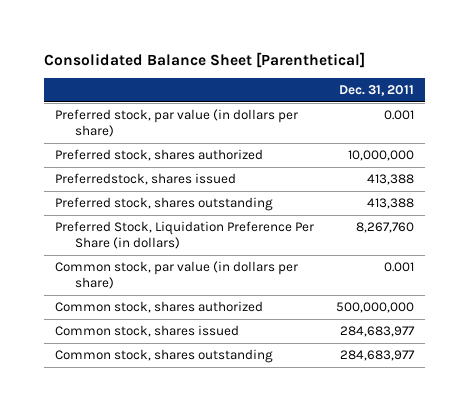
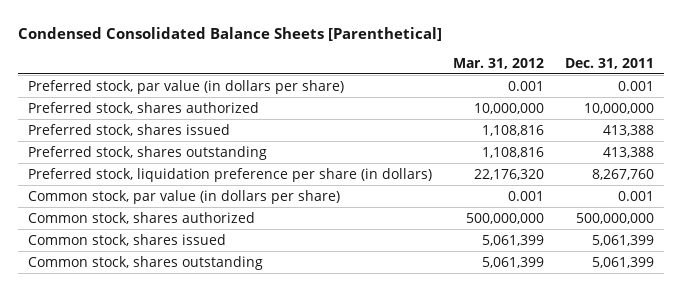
- Consolidated Balance Sheet [Parenthetical]
+ Condensed Consolidated Balance Sheets [Parenthetical]
- | Dec. 31, 2011
+ | Mar. 31, 2012 | Dec. 31, 2011
- Preferredstock, shares issued | 413,388
+ Preferred stock, shares issued | 1,108,816 | 413,388
- Preferred Stock, Liquidation Preference Per Share (in dollars) | 8,267,760
+ Preferred stock, liquidation preference per share (in dollars) | 22,176,320 | 8,267,760
- Common stock, shares issued | 284,683,977
- Common stock, shares outstanding | 284,683,977
+ Common stock, shares issued | 5,061,399 | 5,061,399
+ Common stock, shares outstanding | 5,061,399 | 5,061,399

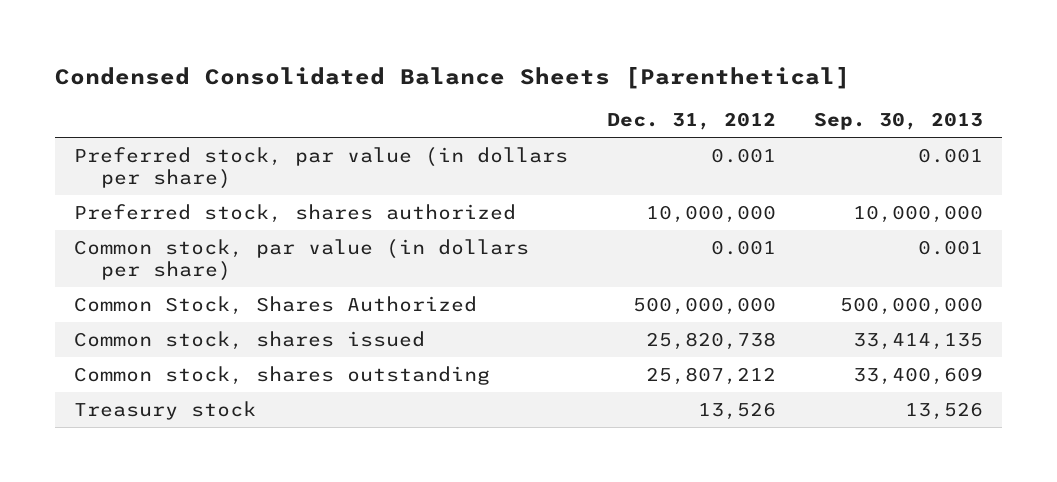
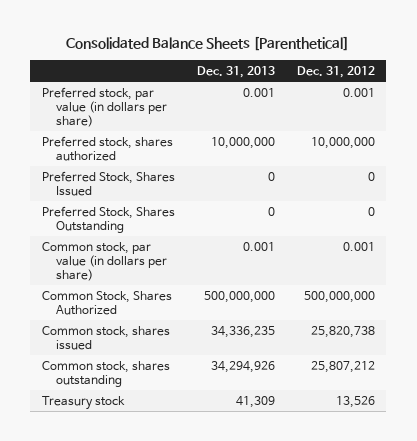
- Condensed Consolidated Balance Sheets [Parenthetical]
+ Consolidated Balance Sheets [Parenthetical]
- | Dec. 31, 2012 | Sep. 30, 2013
+ | Dec. 31, 2013 | Dec. 31, 2012
+ Preferred Stock, Shares Issued | 0 | 0
+ Preferred Stock, Shares Outstanding | 0 | 0

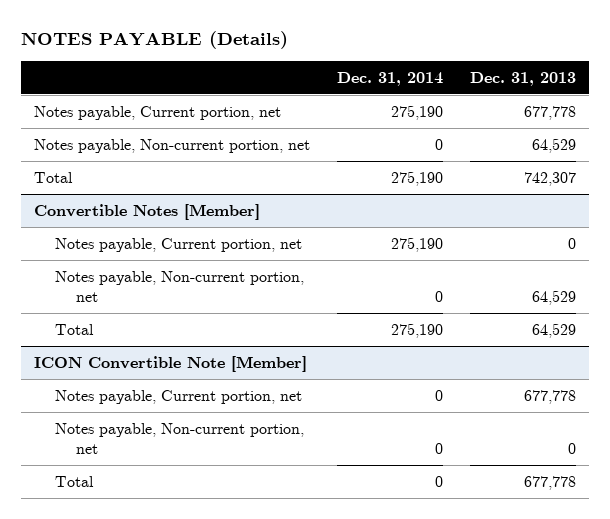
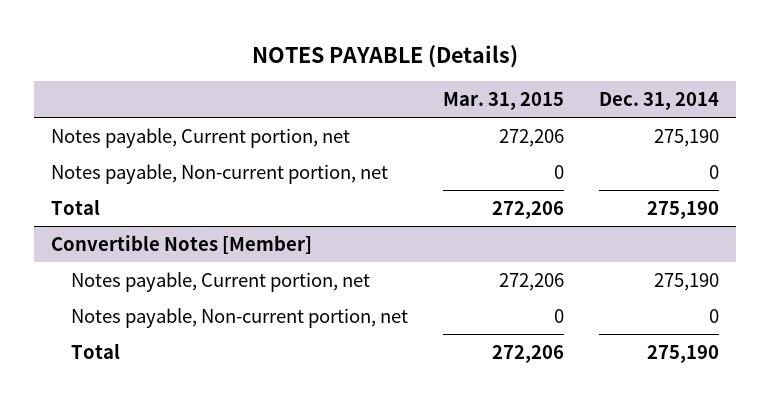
- | Dec. 31, 2014 | Dec. 31, 2013
+ | Mar. 31, 2015 | Dec. 31, 2014
- ICON Convertible Note [Member]
- Notes payable, Current portion, net | 0 | 677,778
- Notes payable, Non-current portion, net | 0 | 0
- Total | 0 | 677,778

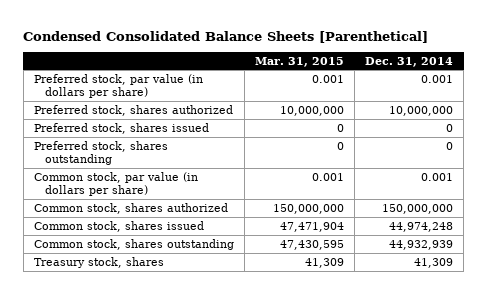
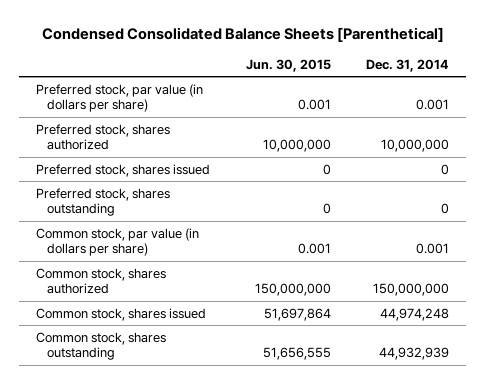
- | Mar. 31, 2015 | Dec. 31, 2014
+ | Jun. 30, 2015 | Dec. 31, 2014
- Treasury stock, shares | 41,309 | 41,309

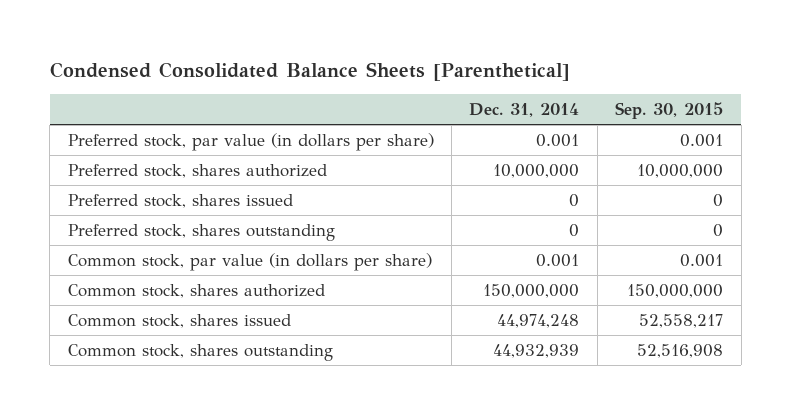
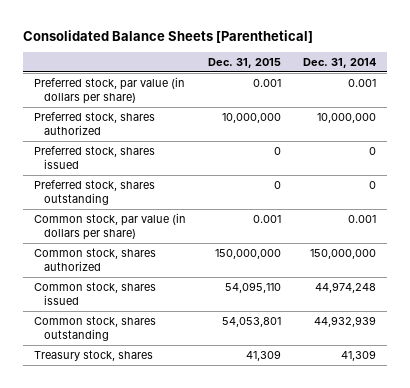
- Condensed Consolidated Balance Sheets [Parenthetical]
+ Consolidated Balance Sheets [Parenthetical]
- | Dec. 31, 2014 | Sep. 30, 2015
+ | Dec. 31, 2015 | Dec. 31, 2014
+ Treasury stock, shares | 41,309 | 41,309

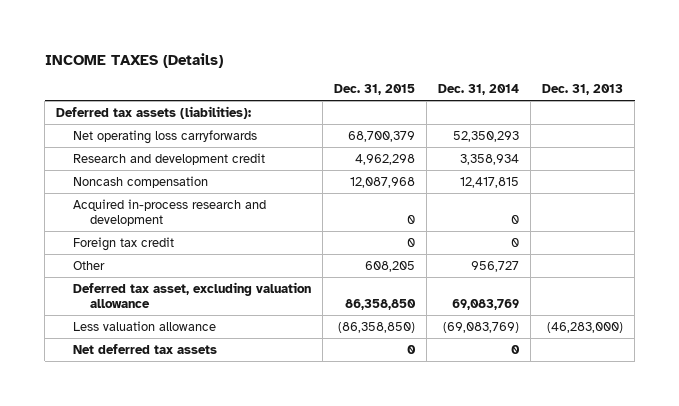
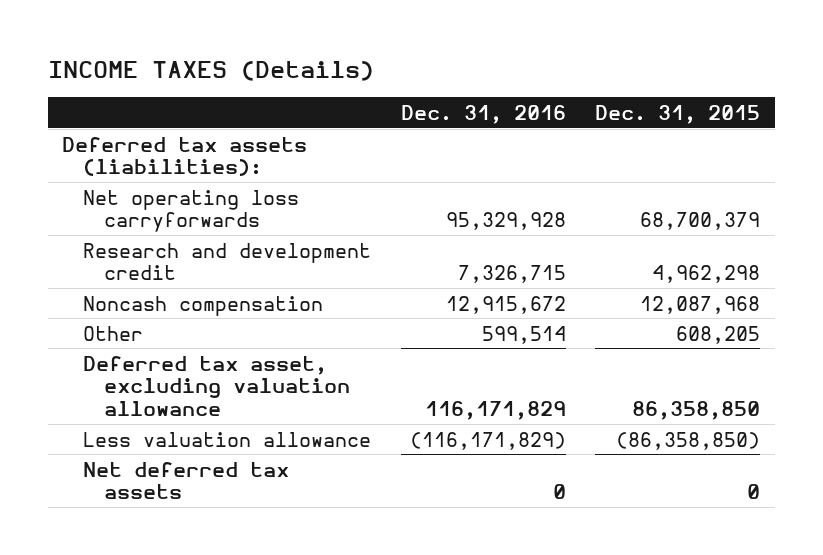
- | Dec. 31, 2015 | Dec. 31, 2014 | Dec. 31, 2013
+ | Dec. 31, 2016 | Dec. 31, 2015
- Acquired in-process research and development | 0 | 0 |
- Foreign tax credit | 0 | 0 |

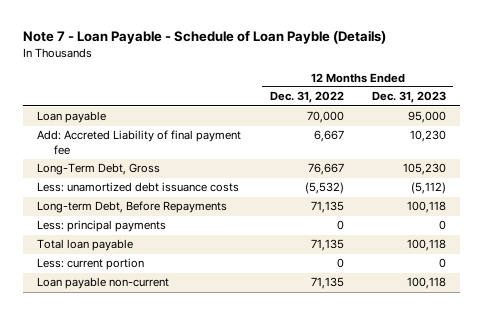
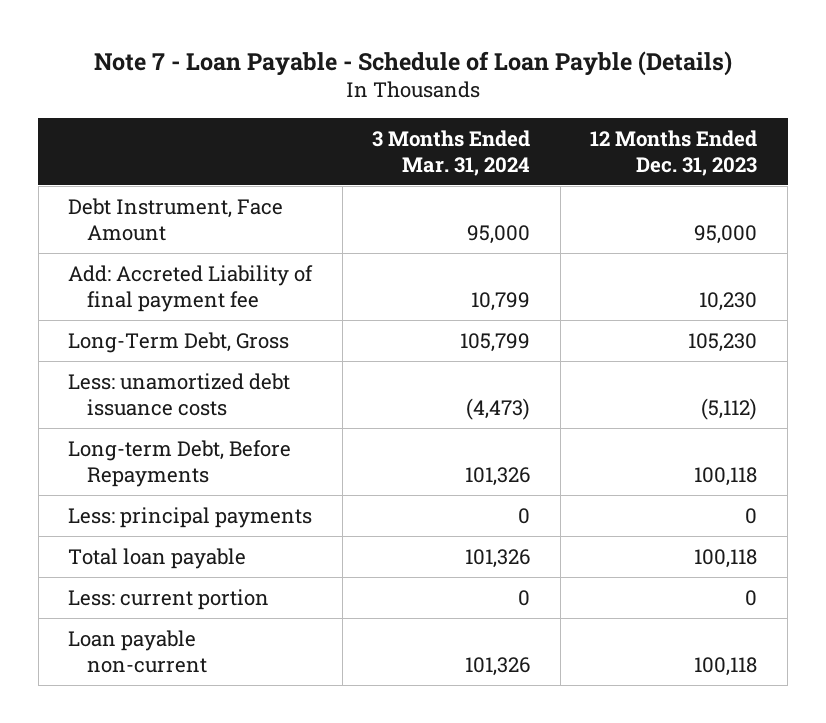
- | 12 Months Ended Dec. 31, 2022 | 12 Months Ended Dec. 31, 2023
+ | 3 Months Ended Mar. 31, 2024 | 12 Months Ended Dec. 31, 2023
- Loan payable | 70,000 | 95,000
+ Debt Instrument, Face Amount | 95,000 | 95,000

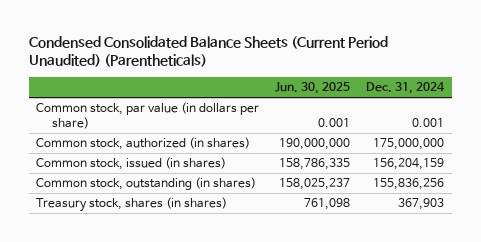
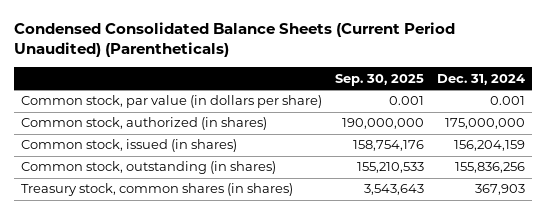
- | Jun. 30, 2025 | Dec. 31, 2024
+ | Sep. 30, 2025 | Dec. 31, 2024
- Treasury stock, shares (in shares) | 761,098 | 367,903
+ Treasury stock, common shares (in shares) | 3,543,643 | 367,903

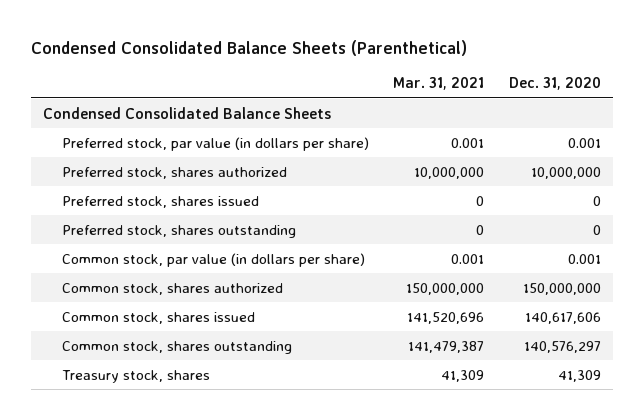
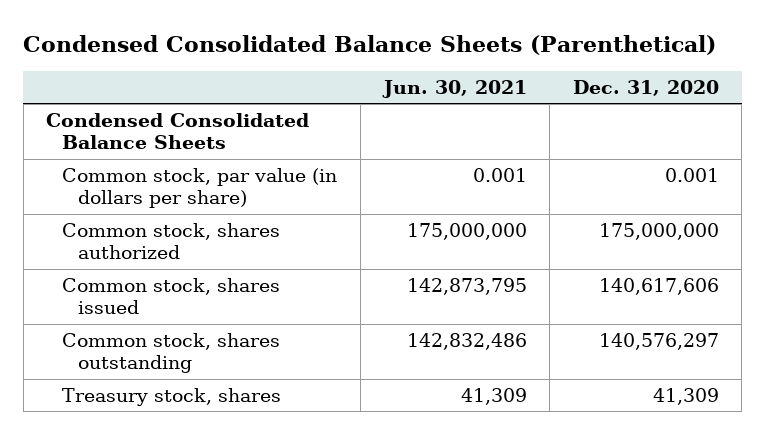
- | Mar. 31, 2021 | Dec. 31, 2020
+ | Jun. 30, 2021 | Dec. 31, 2020
- Preferred stock, par value (in dollars per share) | 0.001 | 0.001
- Preferred stock, shares authorized | 10,000,000 | 10,000,000
- Preferred stock, shares issued | 0 | 0
- Preferred stock, shares outstanding | 0 | 0
- Common stock, shares authorized | 150,000,000 | 150,000,000
+ Common stock, shares authorized | 175,000,000 | 175,000,000

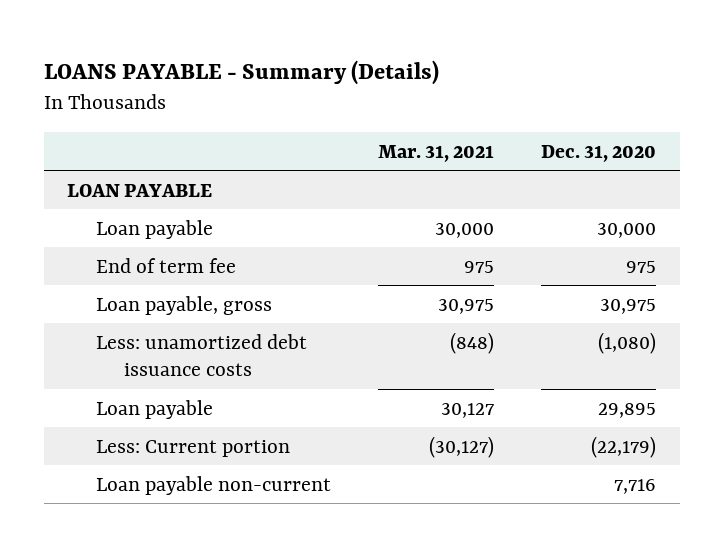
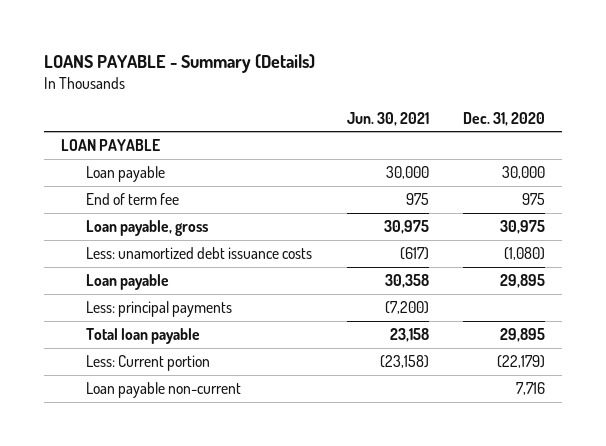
- | Mar. 31, 2021 | Dec. 31, 2020
+ | Jun. 30, 2021 | Dec. 31, 2020
+ Less: principal payments | (7,200) |
+ Total loan payable | 23,158 | 29,895

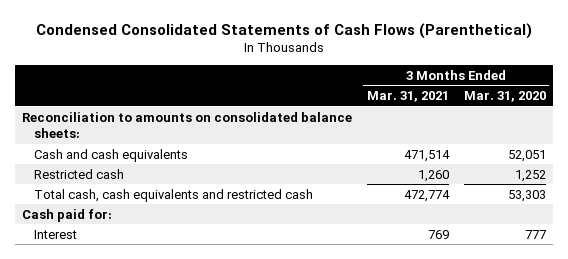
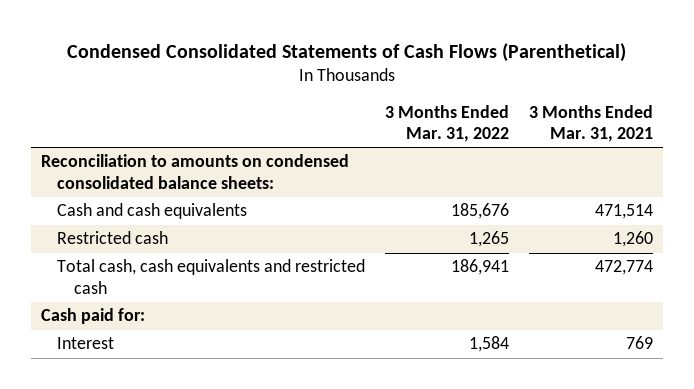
- | 3 Months Ended Mar. 31, 2021 | 3 Months Ended Mar. 31, 2020
+ | 3 Months Ended Mar. 31, 2022 | 3 Months Ended Mar. 31, 2021
- Reconciliation to amounts on consolidated balance sheets:
+ Reconciliation to amounts on condensed consolidated balance sheets:

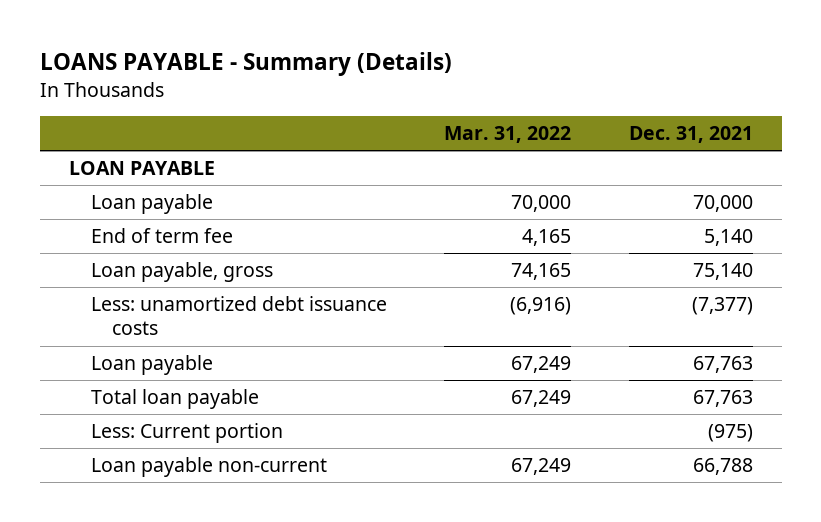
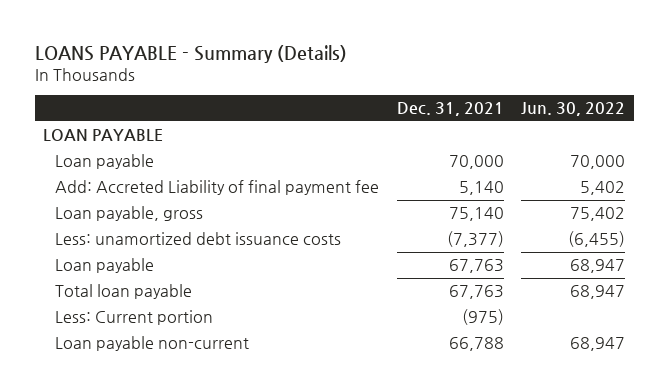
- | Mar. 31, 2022 | Dec. 31, 2021
+ | Dec. 31, 2021 | Jun. 30, 2022
- End of term fee | 4,165 | 5,140
+ Add: Accreted Liability of final payment fee | 5,140 | 5,402

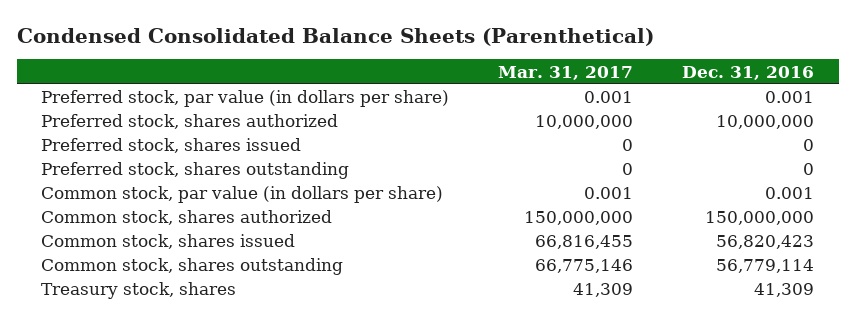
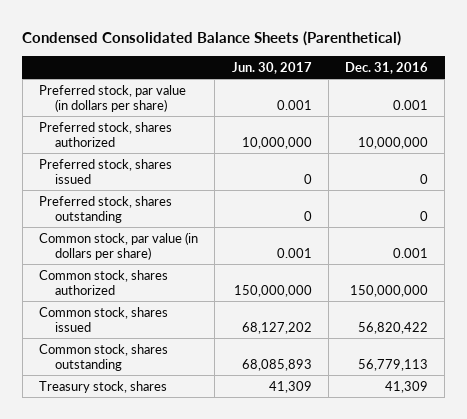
- | Mar. 31, 2017 | Dec. 31, 2016
+ | Jun. 30, 2017 | Dec. 31, 2016
- Common stock, shares issued | 66,816,455 | 56,820,423
- Common stock, shares outstanding | 66,775,146 | 56,779,114
+ Common stock, shares issued | 68,127,202 | 56,820,422
+ Common stock, shares outstanding | 68,085,893 | 56,779,113

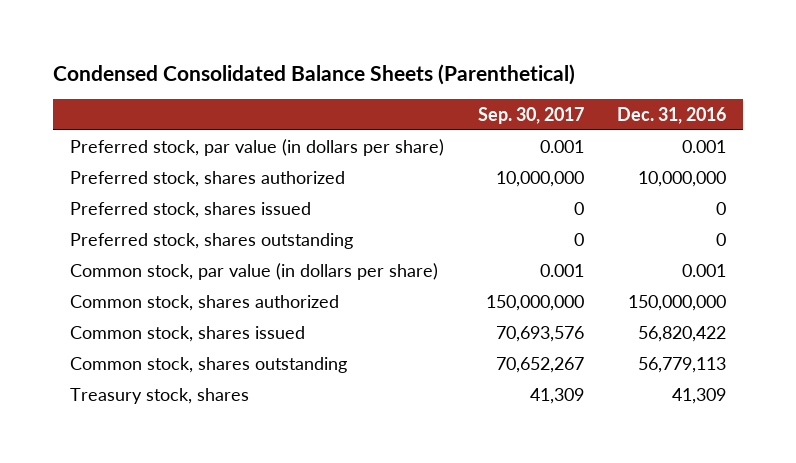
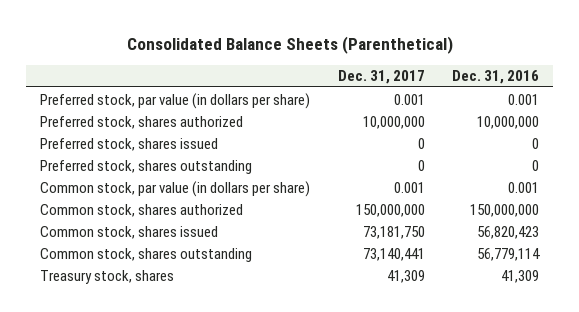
- Condensed Consolidated Balance Sheets (Parenthetical)
+ Consolidated Balance Sheets (Parenthetical)
- | Sep. 30, 2017 | Dec. 31, 2016
+ | Dec. 31, 2017 | Dec. 31, 2016
- Common stock, shares issued | 70,693,576 | 56,820,422
- Common stock, shares outstanding | 70,652,267 | 56,779,113
+ Common stock, shares issued | 73,181,750 | 56,820,423
+ Common stock, shares outstanding | 73,140,441 | 56,779,114

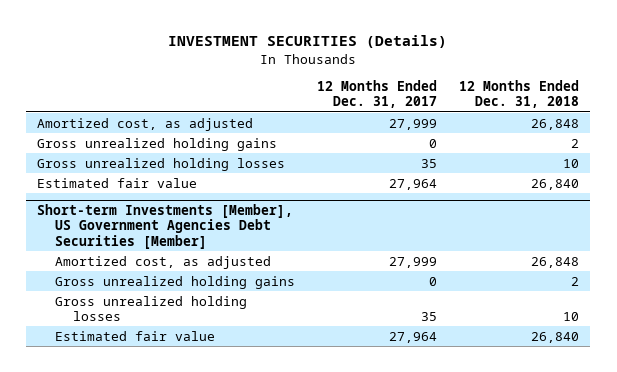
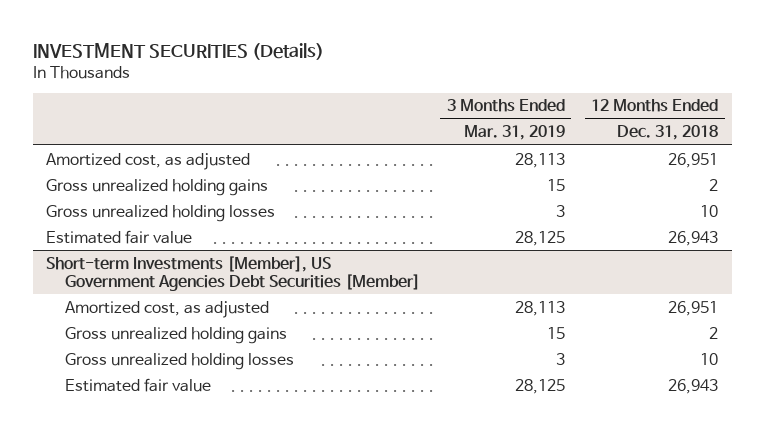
- | 12 Months Ended Dec. 31, 2017 | 12 Months Ended Dec. 31, 2018
+ | 3 Months Ended Mar. 31, 2019 | 12 Months Ended Dec. 31, 2018
- Amortized cost, as adjusted | 27,999 | 26,848
+ Amortized cost, as adjusted | 28,113 | 26,951
- Estimated fair value | 27,964 | 26,840
+ Estimated fair value | 28,125 | 26,943
@ Short-term Investments [Member], US Government Agencies Debt Securities [Member]
- Amortized cost, as adjusted | 27,999 | 26,848
+ Amortized cost, as adjusted | 28,113 | 26,951
- Estimated fair value | 27,964 | 26,840
+ Estimated fair value | 28,125 | 26,943

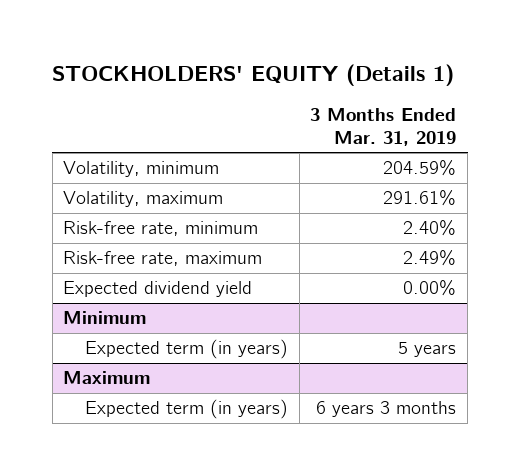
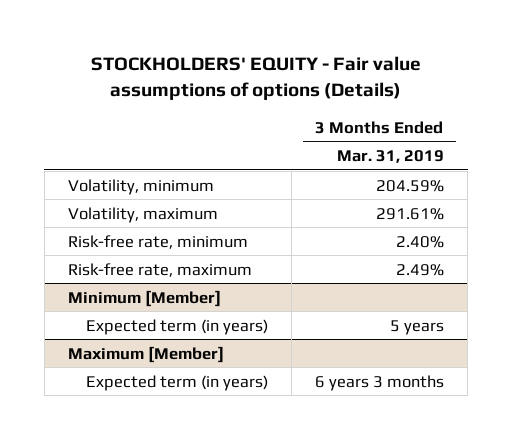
- STOCKHOLDERS' EQUITY (Details 1)
+ STOCKHOLDERS' EQUITY - Fair value assumptions of options (Details)
- Expected dividend yield | 0.00%
- Minimum
+ Minimum [Member]
- Maximum
+ Maximum [Member]

